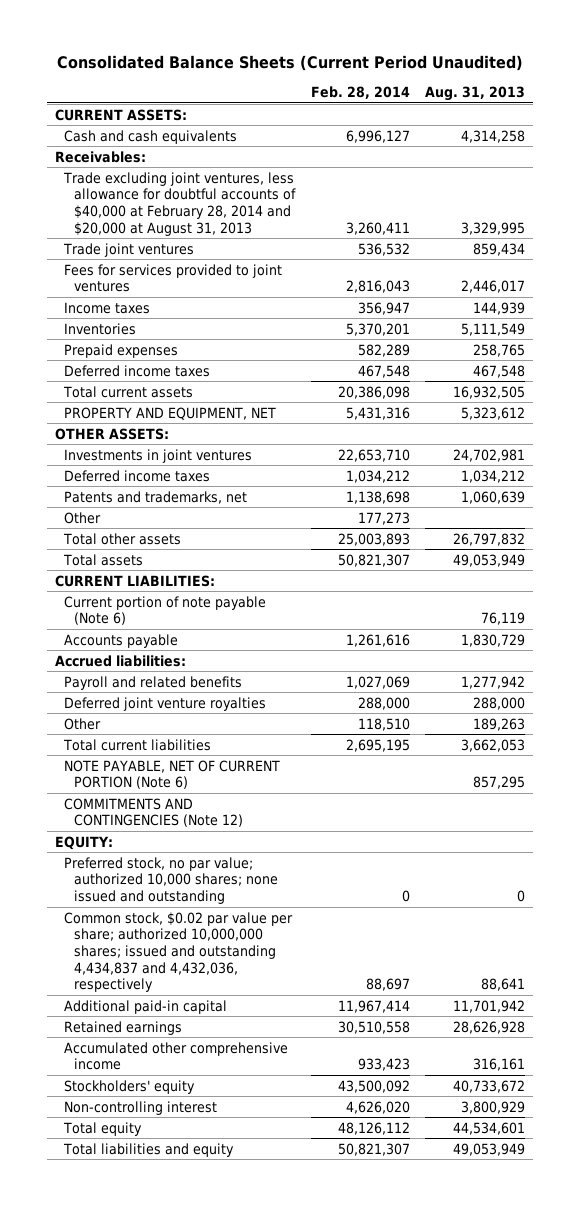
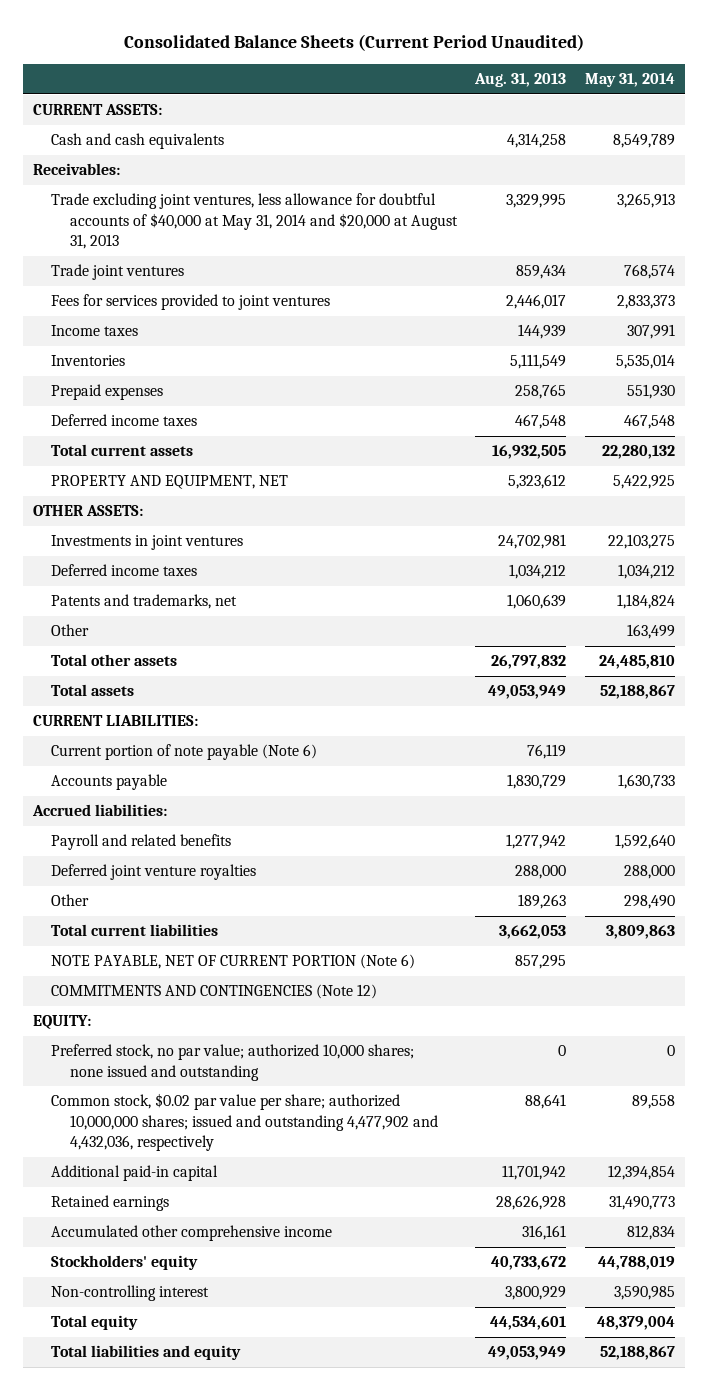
- | Feb. 28, 2014 | Aug. 31, 2013
+ | Aug. 31, 2013 | May 31, 2014
- Trade excluding joint ventures, less allowance for doubtful accounts of $40,000 at February 28, 2014 and $20,000 at August 31, 2013 | 3,260,411 | 3,329,995
+ Trade excluding joint ventures, less allowance for doubtful accounts of $40,000 at May 31, 2014 and $20,000 at August 31, 2013 | 3,329,995 | 3,265,913
- Common stock, $0.02 par value per share; authorized 10,000,000 shares; issued and outstanding 4,434,837 and 4,432,036, respectively | 88,697 | 88,641
+ Common stock, $0.02 par value per share; authorized 10,000,000 shares; issued and outstanding 4,477,902 and 4,432,036, respectively | 88,641 | 89,558

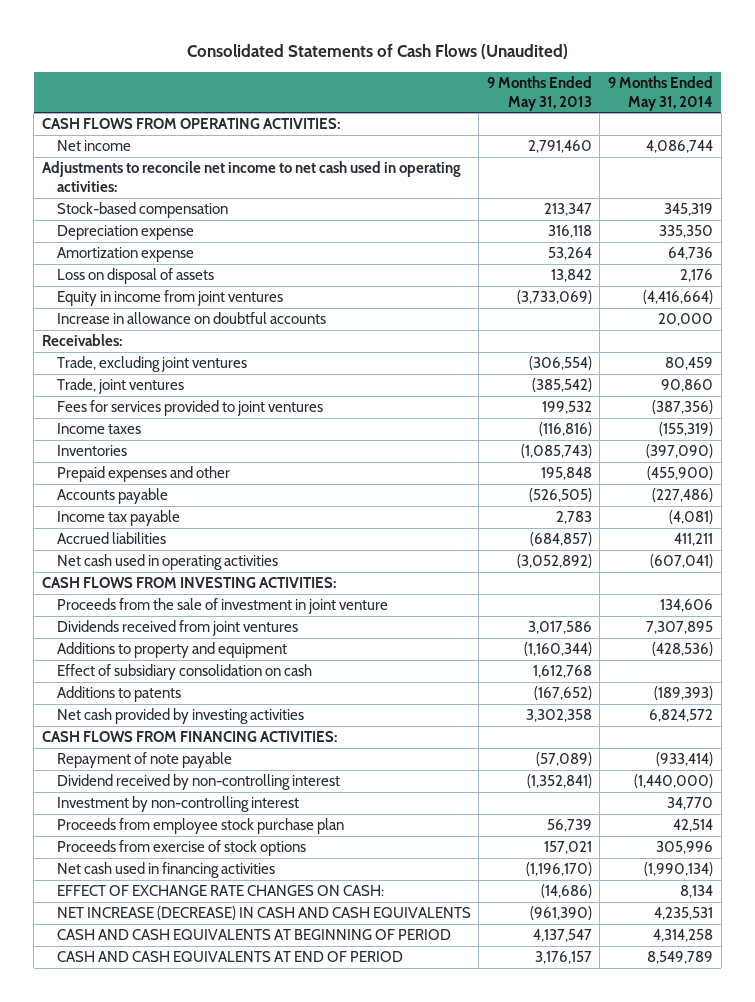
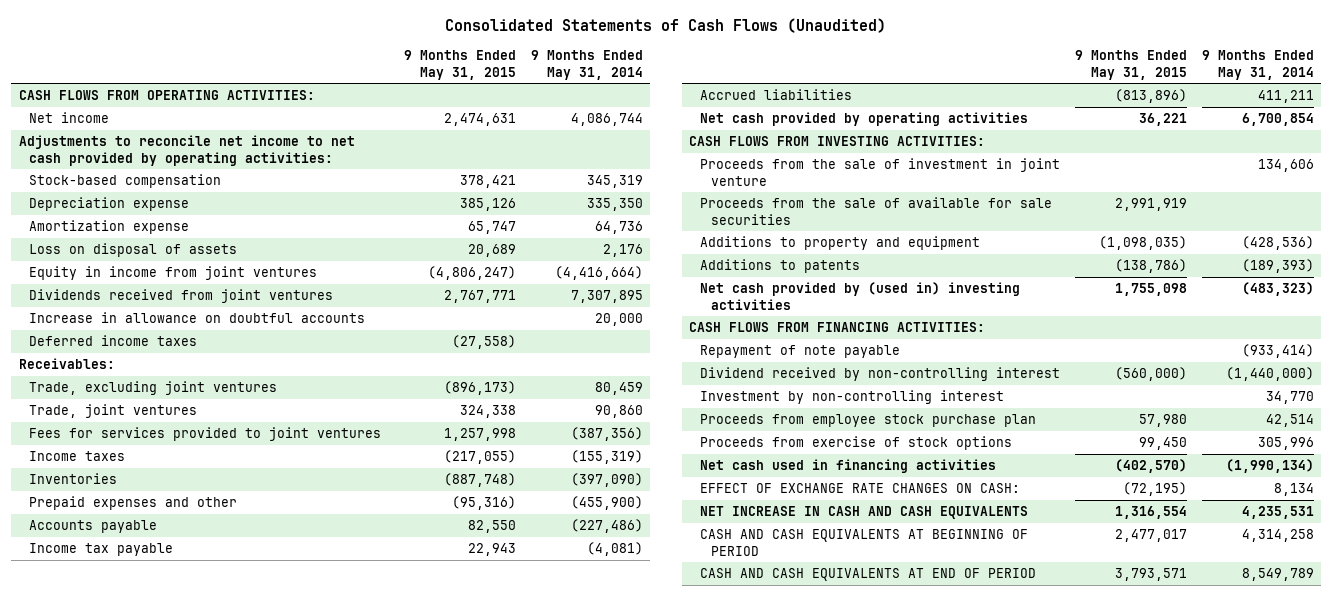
- | 9 Months Ended May 31, 2013 | 9 Months Ended May 31, 2014
+ | 9 Months Ended May 31, 2015 | 9 Months Ended May 31, 2014
- Adjustments to reconcile net income to net cash used in operating activities:
+ Adjustments to reconcile net income to net cash provided by operating activities:
moved up: Dividends received from joint ventures | 2,767,771 | 7,307,895
+ Deferred income taxes | (27,558) |
- Net cash used in operating activities | (3,052,892) | (607,041)
+ Net cash provided by operating activities | 36,221 | 6,700,854
+ Proceeds from the sale of available for sale securities | 2,991,919 |
- Effect of subsidiary consolidation on cash | 1,612,768 |
- Net cash provided by investing activities | 3,302,358 | 6,824,572
+ Net cash provided by (used in) investing activities | 1,755,098 | (483,323)
- NET INCREASE (DECREASE) IN CASH AND CASH EQUIVALENTS | (961,390) | 4,235,531
+ NET INCREASE IN CASH AND CASH EQUIVALENTS | 1,316,554 | 4,235,531

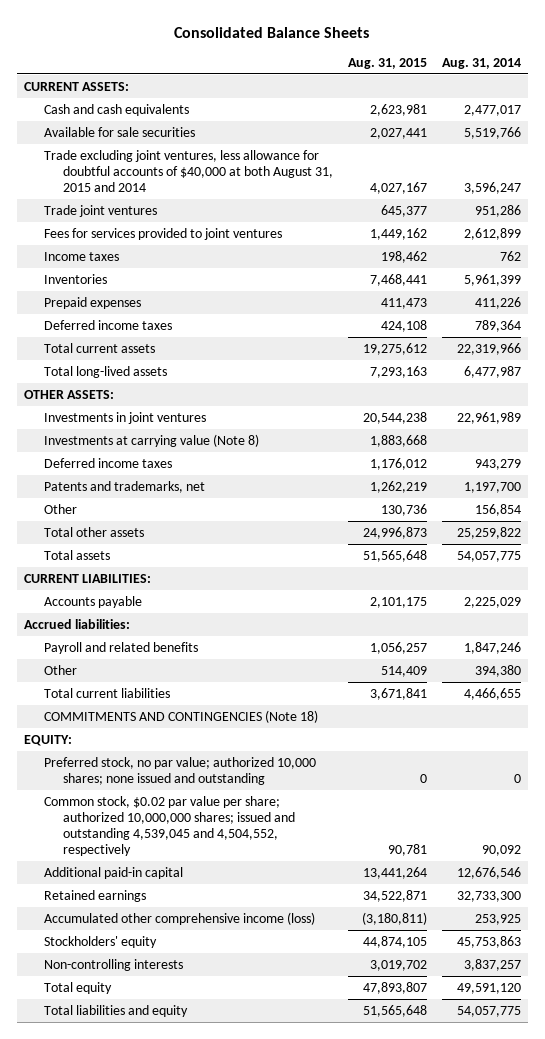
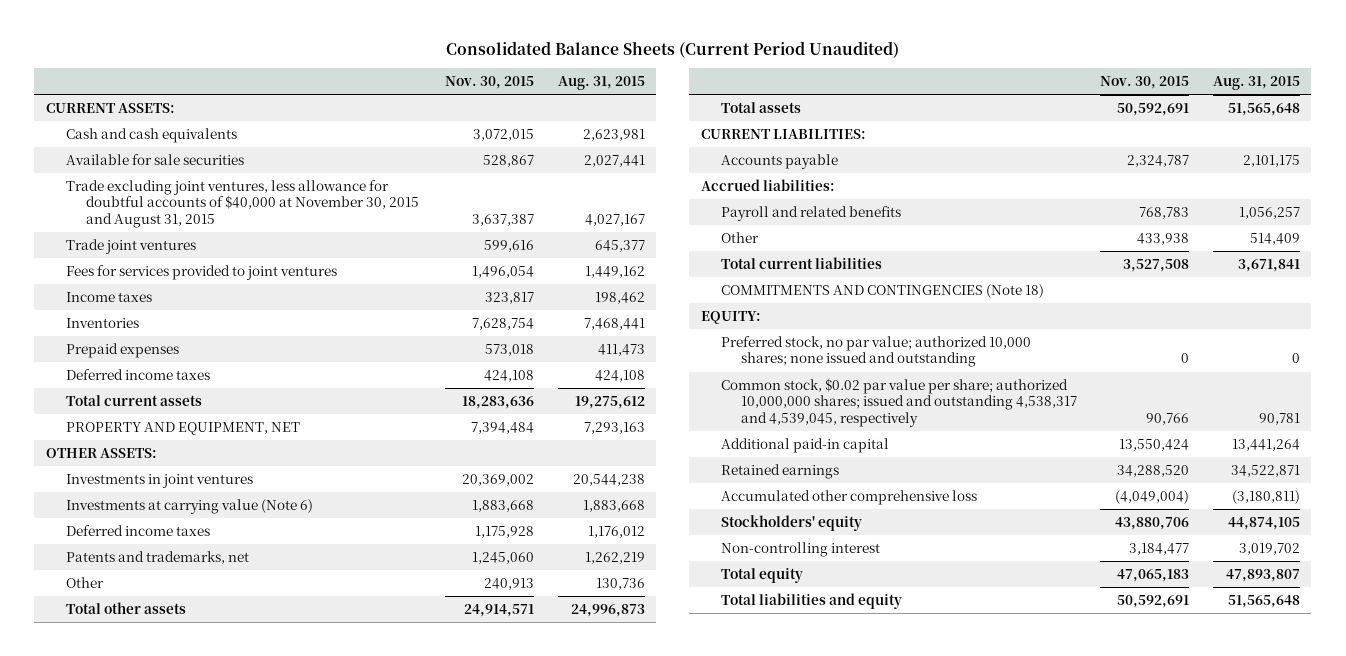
- Consolidated Balance Sheets
+ Consolidated Balance Sheets (Current Period Unaudited)
- | Aug. 31, 2015 | Aug. 31, 2014
+ | Nov. 30, 2015 | Aug. 31, 2015
- Trade excluding joint ventures, less allowance for doubtful accounts of $40,000 at both August 31, 2015 and 2014 | 4,027,167 | 3,596,247
+ Trade excluding joint ventures, less allowance for doubtful accounts of $40,000 at November 30, 2015 and August 31, 2015 | 3,637,387 | 4,027,167
- Total long-lived assets | 7,293,163 | 6,477,987
+ PROPERTY AND EQUIPMENT, NET | 7,394,484 | 7,293,163
- Investments at carrying value (Note 8) | 1,883,668 |
+ Investments at carrying value (Note 6) | 1,883,668 | 1,883,668
- Common stock, $0.02 par value per share; authorized 10,000,000 shares; issued and outstanding 4,539,045 and 4,504,552, respectively | 90,781 | 90,092
+ Common stock, $0.02 par value per share; authorized 10,000,000 shares; issued and outstanding 4,538,317 and 4,539,045, respectively | 90,766 | 90,781
- Accumulated other comprehensive income (loss) | (3,180,811) | 253,925
+ Accumulated other comprehensive loss | (4,049,004) | (3,180,811)
- Non-controlling interests | 3,019,702 | 3,837,257
+ Non-controlling interest | 3,184,477 | 3,019,702

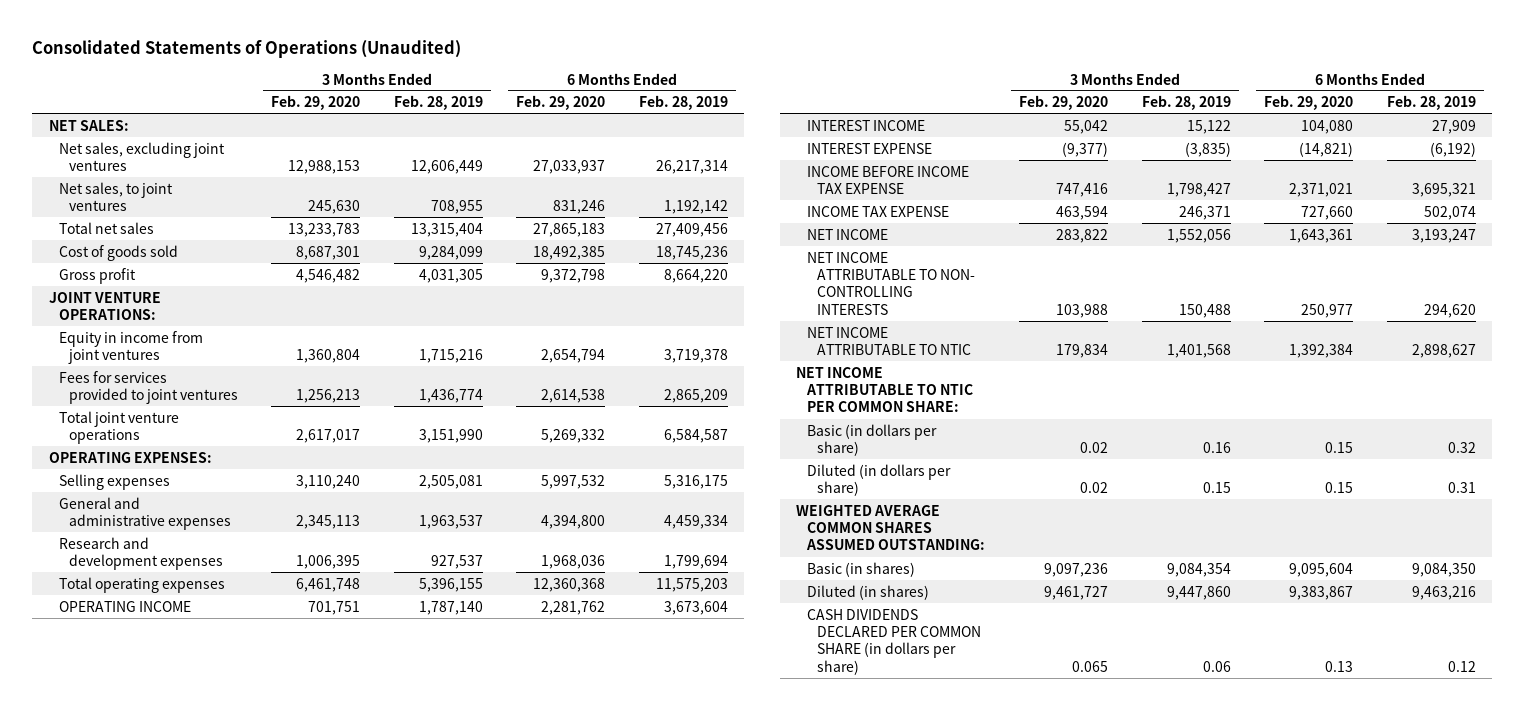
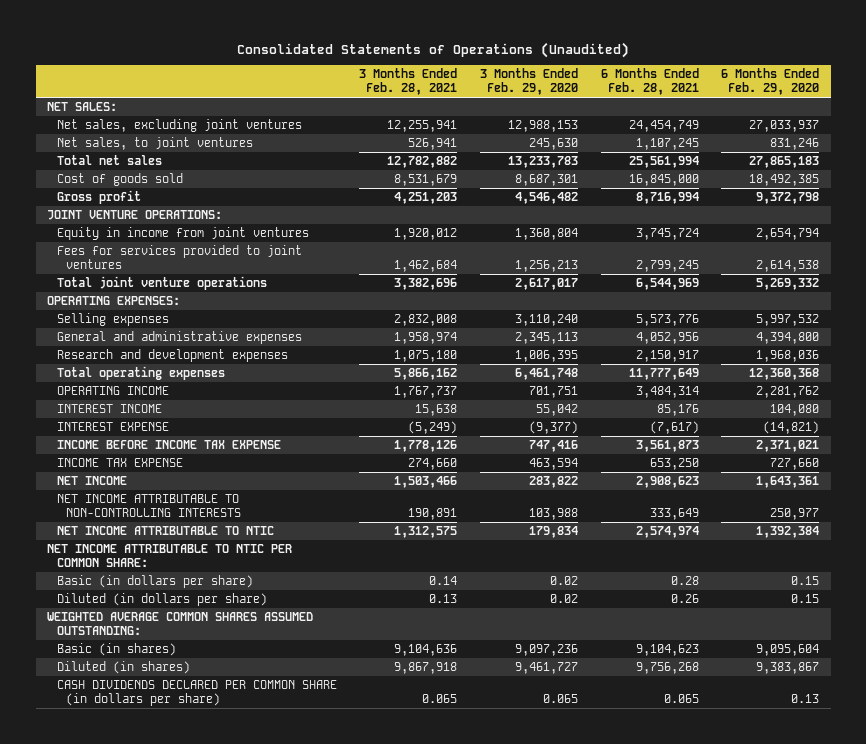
- | 3 Months Ended Feb. 29, 2020 | 3 Months Ended Feb. 28, 2019 | 6 Months Ended Feb. 29, 2020 | 6 Months Ended Feb. 28, 2019
+ | 3 Months Ended Feb. 28, 2021 | 3 Months Ended Feb. 29, 2020 | 6 Months Ended Feb. 28, 2021 | 6 Months Ended Feb. 29, 2020
- NET INCOME ATTRIBUTABLE TO NON- CONTROLLING INTERESTS | 103,988 | 150,488 | 250,977 | 294,620
+ NET INCOME ATTRIBUTABLE TO NON-CONTROLLING INTERESTS | 190,891 | 103,988 | 333,649 | 250,977

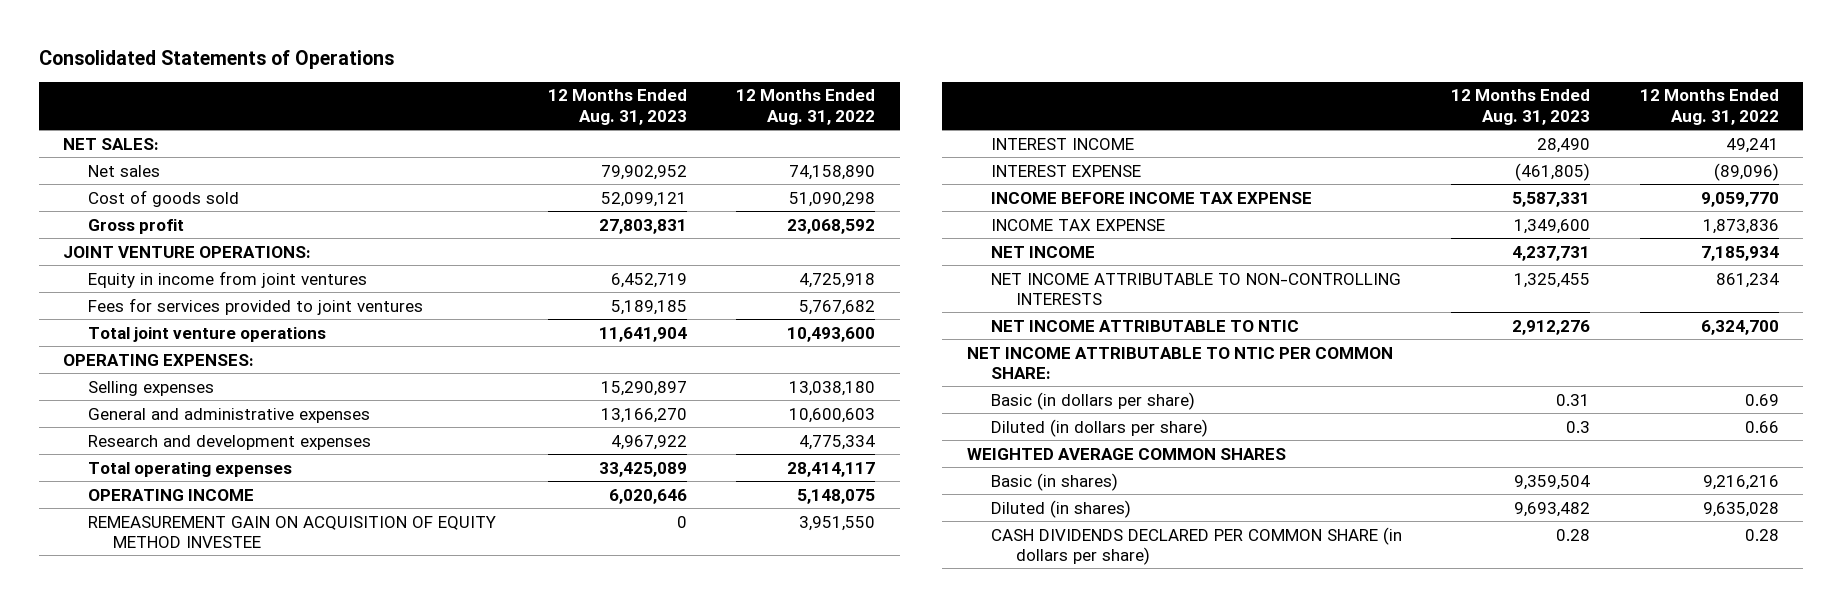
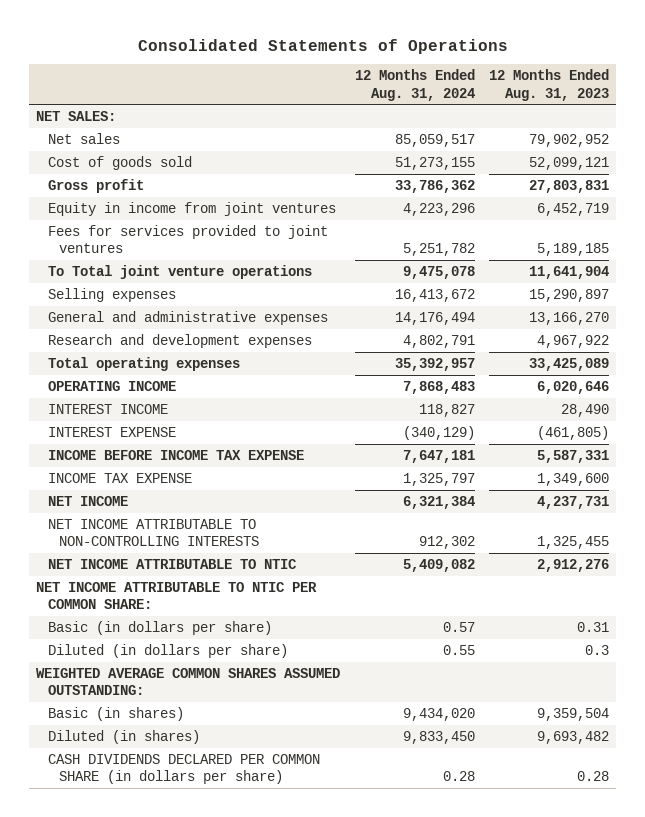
- | 12 Months Ended Aug. 31, 2023 | 12 Months Ended Aug. 31, 2022
+ | 12 Months Ended Aug. 31, 2024 | 12 Months Ended Aug. 31, 2023
- JOINT VENTURE OPERATIONS:
- Total joint venture operations | 11,641,904 | 10,493,600
- OPERATING EXPENSES:
+ To Total joint venture operations | 9,475,078 | 11,641,904
- REMEASUREMENT GAIN ON ACQUISITION OF EQUITY METHOD INVESTEE | 0 | 3,951,550
- WEIGHTED AVERAGE COMMON SHARES
+ WEIGHTED AVERAGE COMMON SHARES ASSUMED OUTSTANDING:

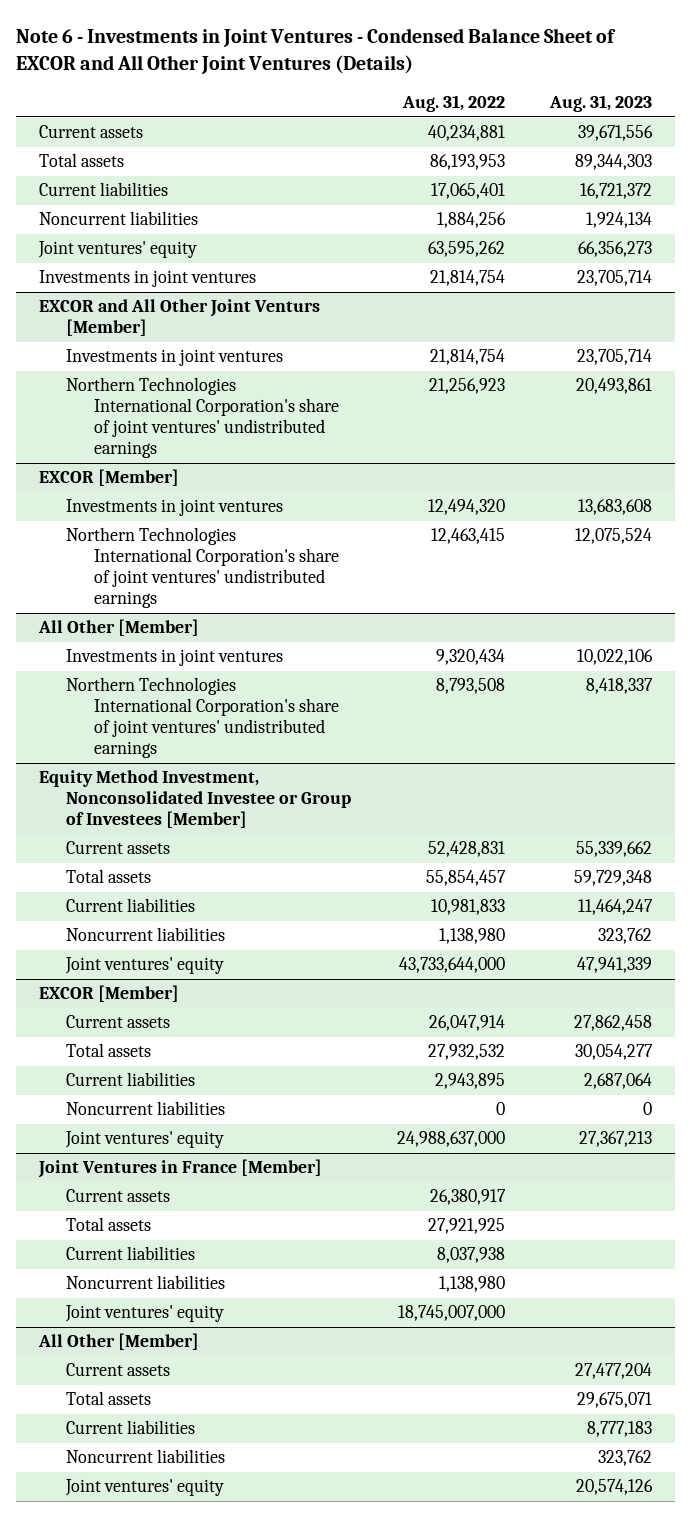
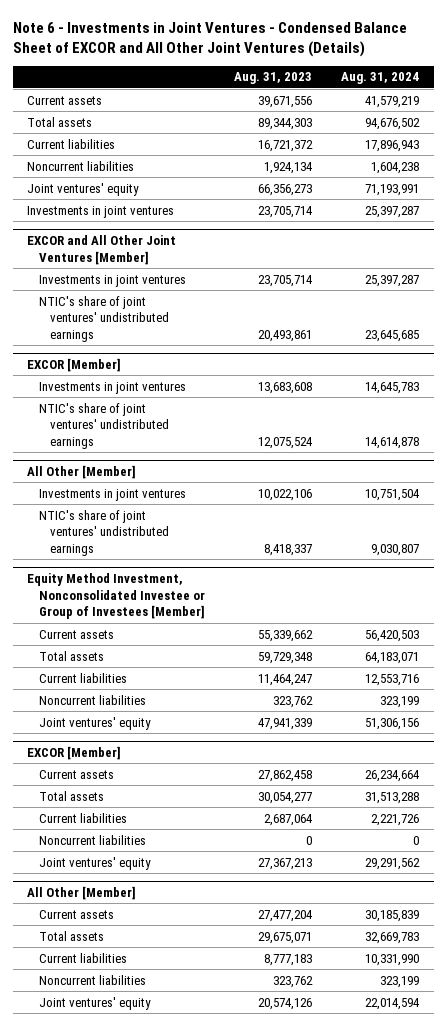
- | Aug. 31, 2022 | Aug. 31, 2023
+ | Aug. 31, 2023 | Aug. 31, 2024
- EXCOR and All Other Joint Venturs [Member]
+ EXCOR and All Other Joint Ventures [Member]
- Northern Technologies International Corporation's share of joint ventures' undistributed earnings | 21,256,923 | 20,493,861
+ NTIC's share of joint ventures' undistributed earnings | 20,493,861 | 23,645,685
@ EXCOR [Member]
- Northern Technologies International Corporation's share of joint ventures' undistributed earnings | 12,463,415 | 12,075,524
+ NTIC's share of joint ventures' undistributed earnings | 12,075,524 | 14,614,878
@ All Other [Member]
- Northern Technologies International Corporation's share of joint ventures' undistributed earnings | 8,793,508 | 8,418,337
+ NTIC's share of joint ventures' undistributed earnings | 8,418,337 | 9,030,807
- Joint Ventures in France [Member]
- Current assets | 26,380,917 |
- Total assets | 27,921,925 |
- Current liabilities | 8,037,938 |
- Noncurrent liabilities | 1,138,980 |
- Joint ventures' equity | 18,745,007,000 |

